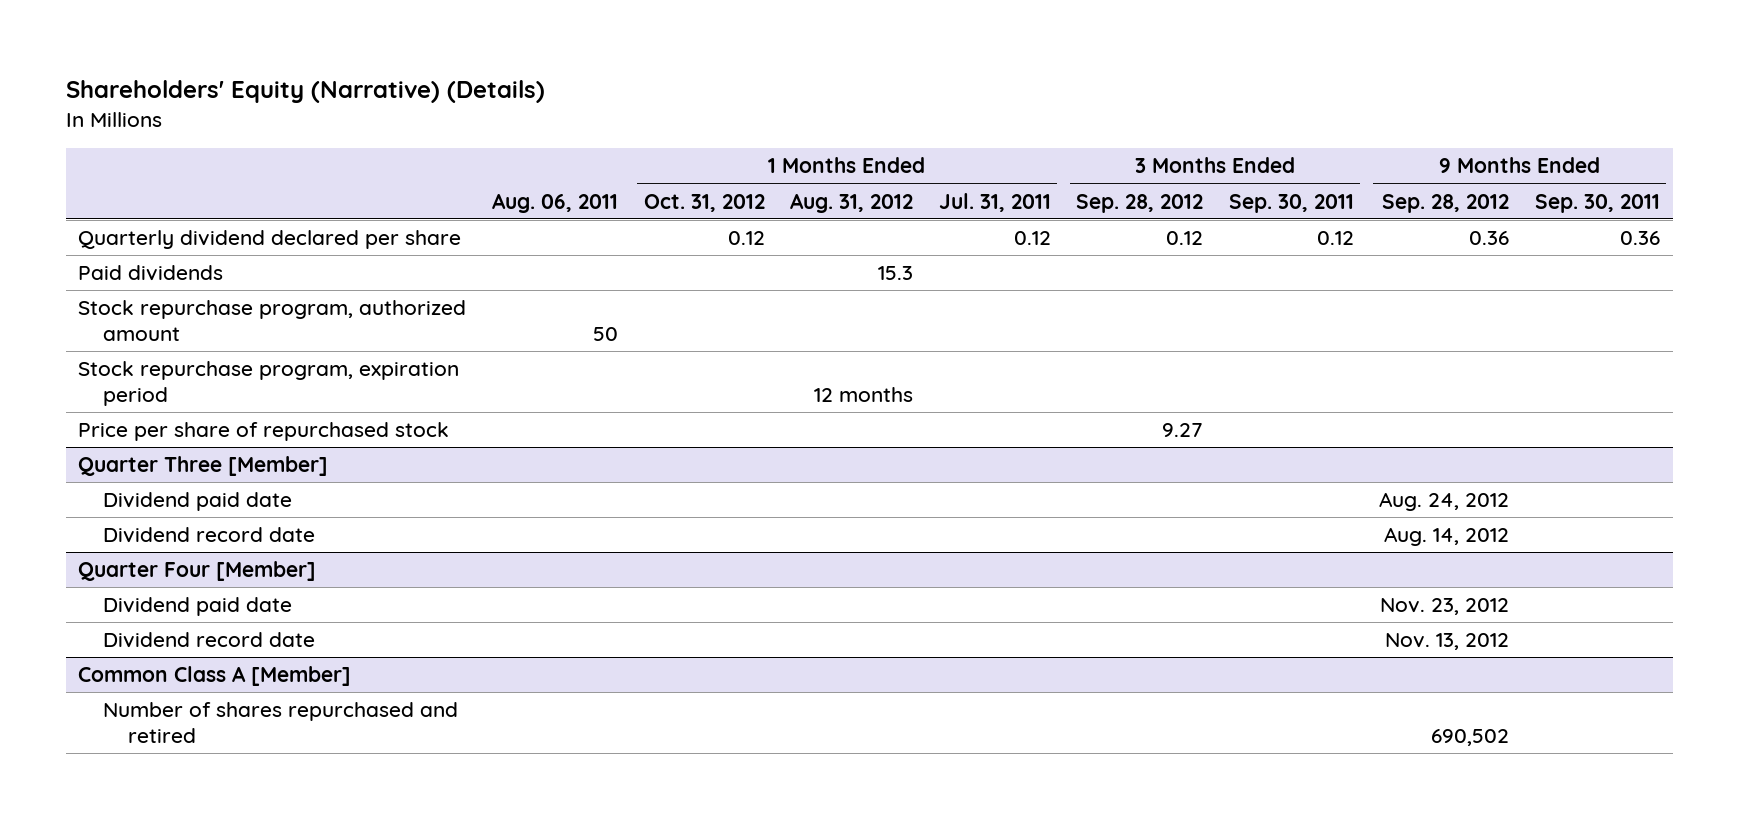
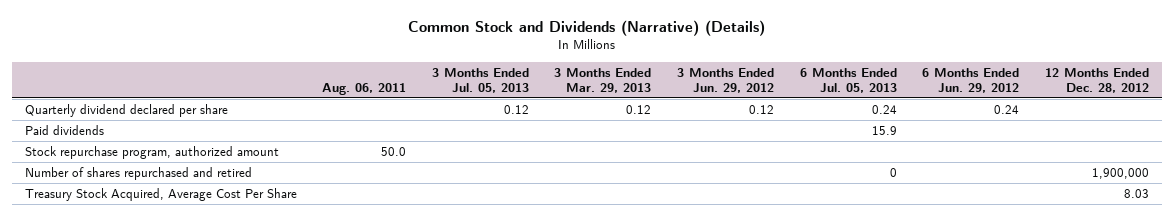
- Shareholders' Equity (Narrative) (Details)
+ Common Stock and Dividends (Narrative) (Details)
- | Aug. 06, 2011 | 1 Months Ended Oct. 31, 2012 | 1 Months Ended Aug. 31, 2012 | 1 Months Ended Jul. 31, 2011 | 3 Months Ended Sep. 28, 2012 | 3 Months Ended Sep. 30, 2011 | 9 Months Ended Sep. 28, 2012 | 9 Months Ended Sep. 30, 2011
+ | Aug. 06, 2011 | 3 Months Ended Jul. 05, 2013 | 3 Months Ended Mar. 29, 2013 | 3 Months Ended Jun. 29, 2012 | 6 Months Ended Jul. 05, 2013 | 6 Months Ended Jun. 29, 2012 | 12 Months Ended Dec. 28, 2012
- Stock repurchase program, authorized amount | 50 | | | | | | |
- Stock repurchase program, expiration period | | | 12 months | | | | |
- Price per share of repurchased stock | | | | | 9.27 | | |
- Quarter Three [Member]
- Dividend paid date | | | | | | | Aug. 24, 2012 |
- Dividend record date | | | | | | | Aug. 14, 2012 |
- Quarter Four [Member]
- Dividend paid date | | | | | | | Nov. 23, 2012 |
- Dividend record date | | | | | | | Nov. 13, 2012 |
- Common Class A [Member]
- Number of shares repurchased and retired | | | | | | | 690,502 |
+ Stock repurchase program, authorized amount | 50.0 | | | | | |
+ Number of shares repurchased and retired | | | | | 0 | | 1,900,000
+ Treasury Stock Acquired, Average Cost Per Share | | | | | | | 8.03

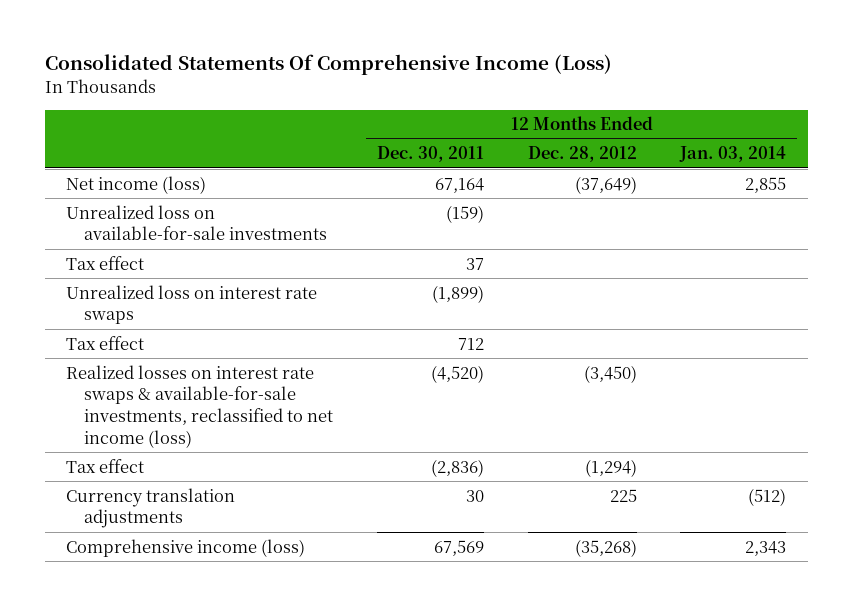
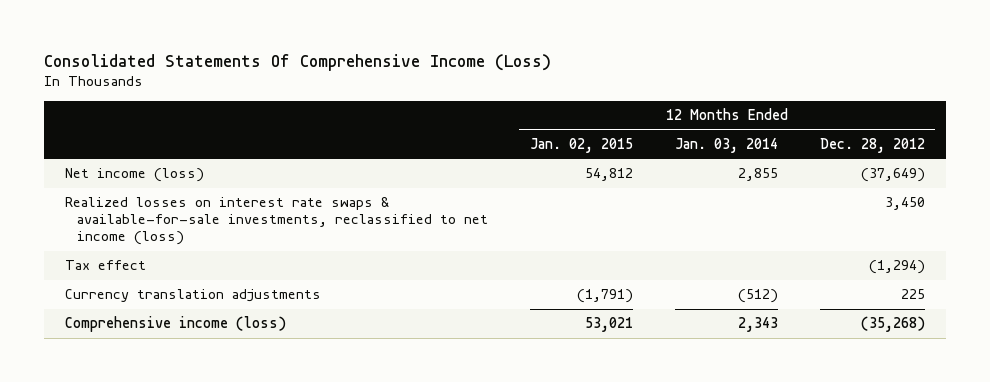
- | 12 Months Ended Dec. 30, 2011 | 12 Months Ended Dec. 28, 2012 | 12 Months Ended Jan. 03, 2014
+ | 12 Months Ended Jan. 02, 2015 | 12 Months Ended Jan. 03, 2014 | 12 Months Ended Dec. 28, 2012
- Unrealized loss on available-for-sale investments | (159) | |
- Tax effect | 37 | |
- Unrealized loss on interest rate swaps | (1,899) | |
- Tax effect | 712 | |
- Realized losses on interest rate swaps & available-for-sale investments, reclassified to net income (loss) | (4,520) | (3,450) |
+ Realized losses on interest rate swaps & available-for-sale investments, reclassified to net income (loss) | | | 3,450

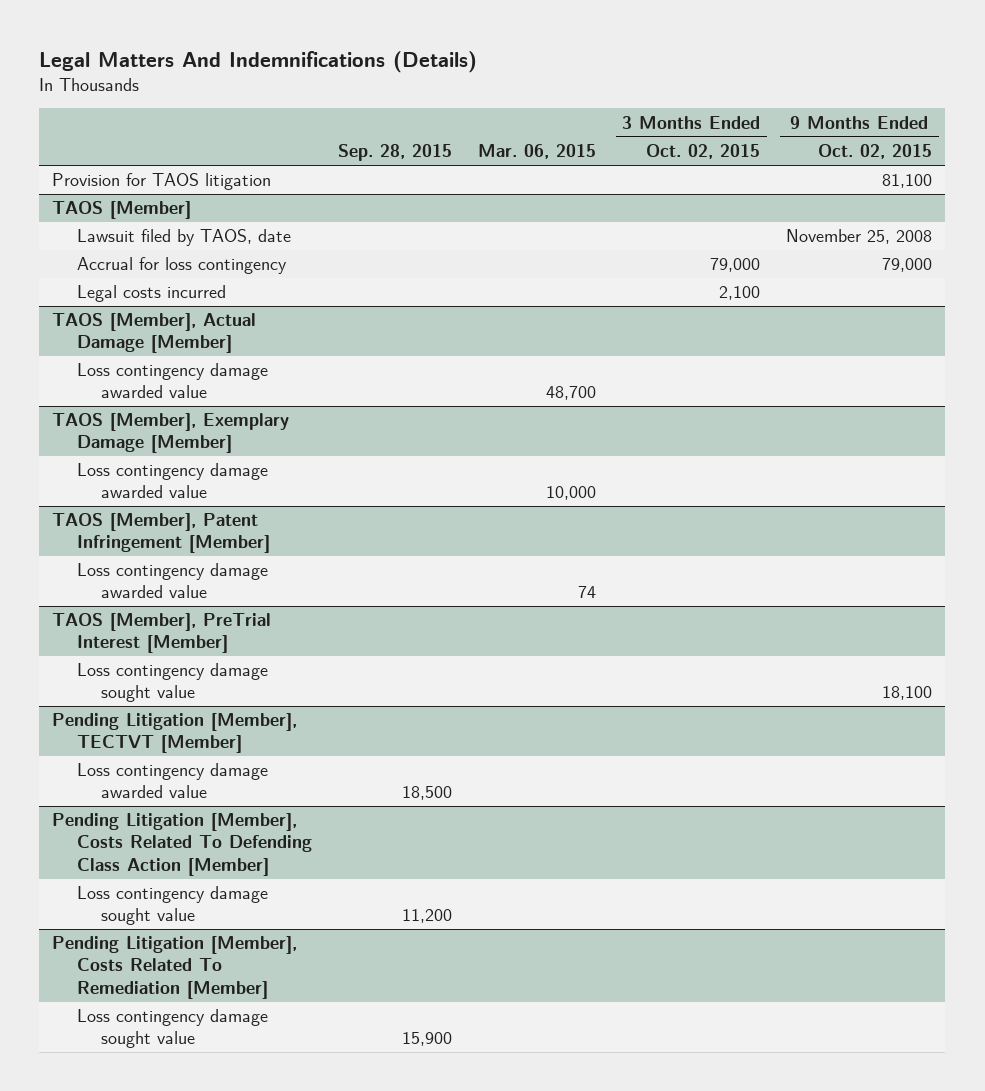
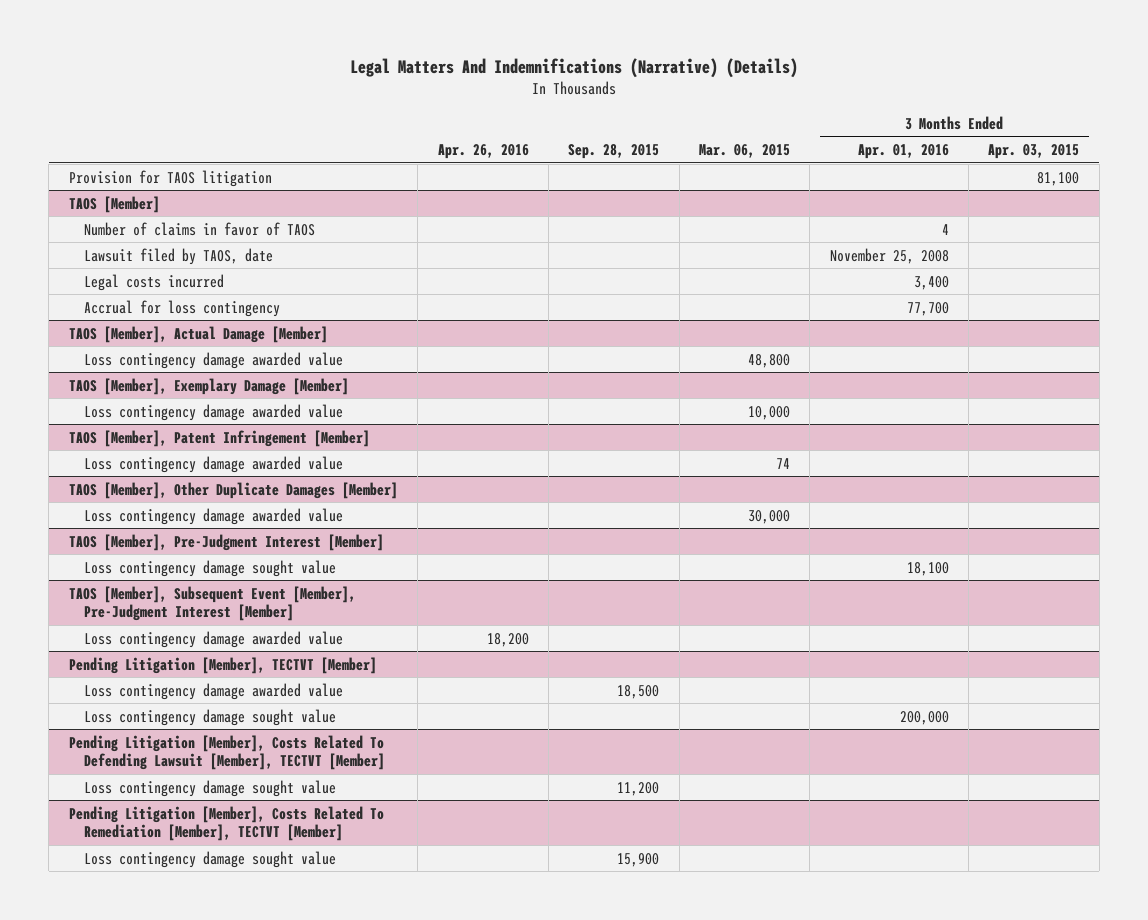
- Legal Matters And Indemnifications (Details)
+ Legal Matters And Indemnifications (Narrative) (Details)
- | Sep. 28, 2015 | Mar. 06, 2015 | 3 Months Ended Oct. 02, 2015 | 9 Months Ended Oct. 02, 2015
+ | Apr. 26, 2016 | Sep. 28, 2015 | Mar. 06, 2015 | 3 Months Ended Apr. 01, 2016 | 3 Months Ended Apr. 03, 2015
@ TAOS [Member]
+ Number of claims in favor of TAOS | | | | 4 |
moved down: Accrual for loss contingency | | | | 77,700 |
@ TAOS [Member], Actual Damage [Member]
- Loss contingency damage awarded value | | 48,700 | |
+ Loss contingency damage awarded value | | | 48,800 | |
- TAOS [Member], PreTrial Interest [Member]
- Loss contingency damage sought value | | | | 18,100
+ TAOS [Member], Other Duplicate Damages [Member]
+ Loss contingency damage awarded value | | | 30,000 | |
+ TAOS [Member], Pre-Judgment Interest [Member]
+ Loss contingency damage sought value | | | | 18,100 |
+ TAOS [Member], Subsequent Event [Member], Pre-Judgment Interest [Member]
+ Loss contingency damage awarded value | 18,200 | | | |
- Pending Litigation [Member], Costs Related To Defending Class Action [Member]
@ Pending Litigation [Member], TECTVT [Member]
+ Loss contingency damage sought value | | | | 200,000 |
+ Pending Litigation [Member], Costs Related To Defending Lawsuit [Member], TECTVT [Member]
- Pending Litigation [Member], Costs Related To Remediation [Member]
+ Pending Litigation [Member], Costs Related To Remediation [Member], TECTVT [Member]

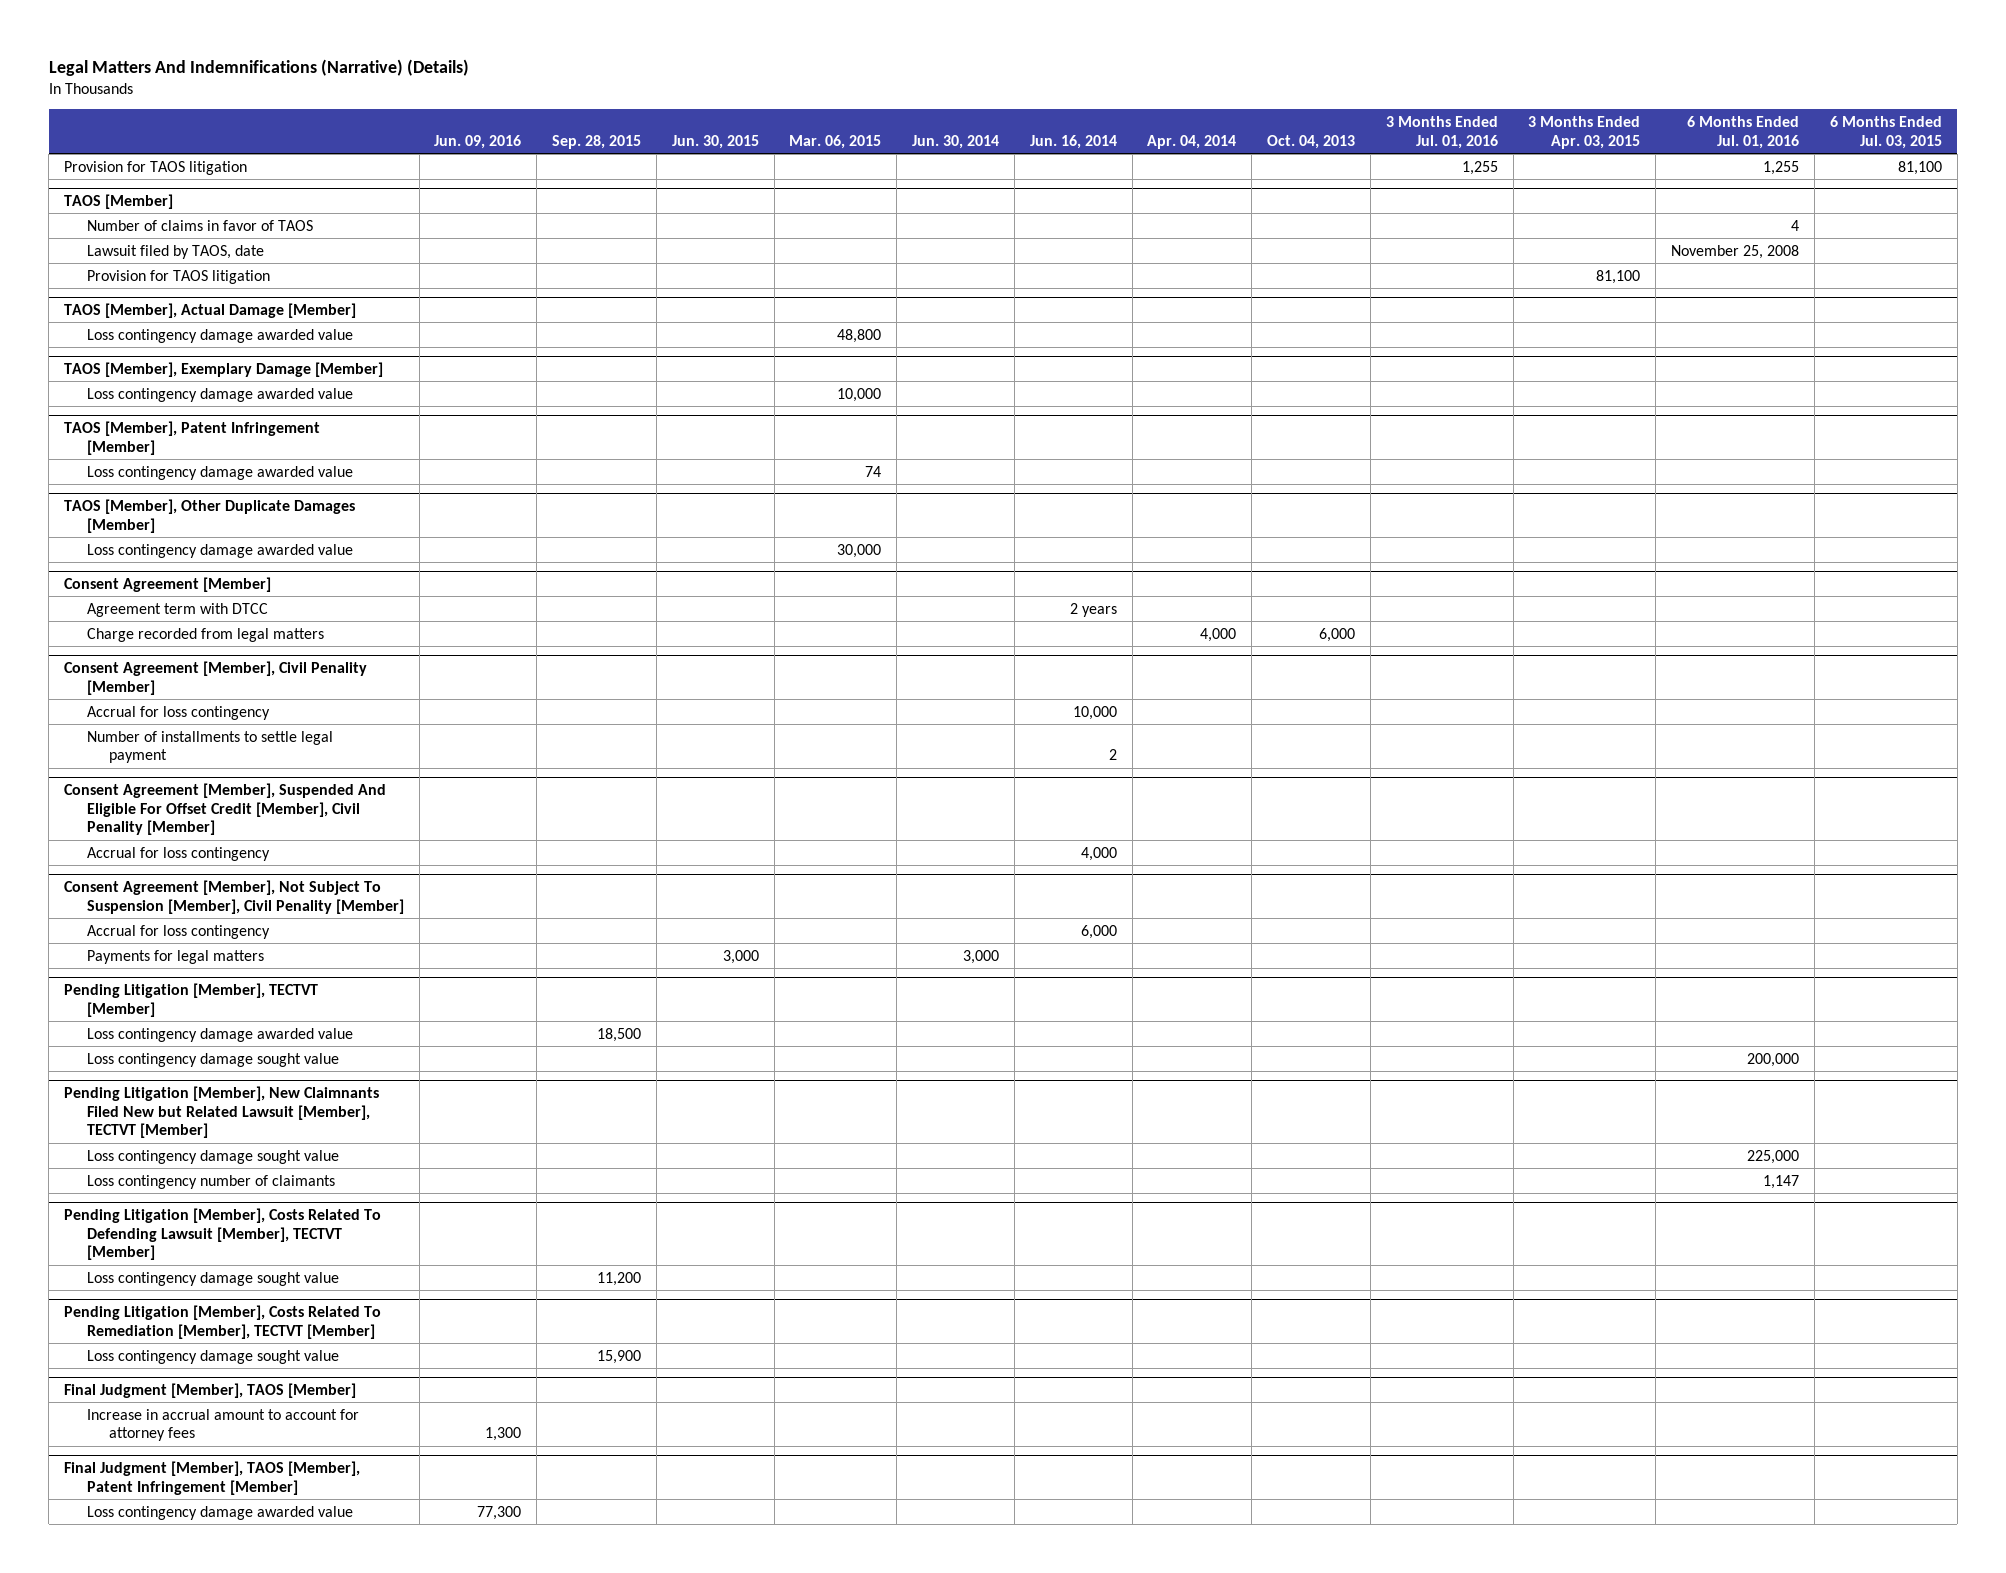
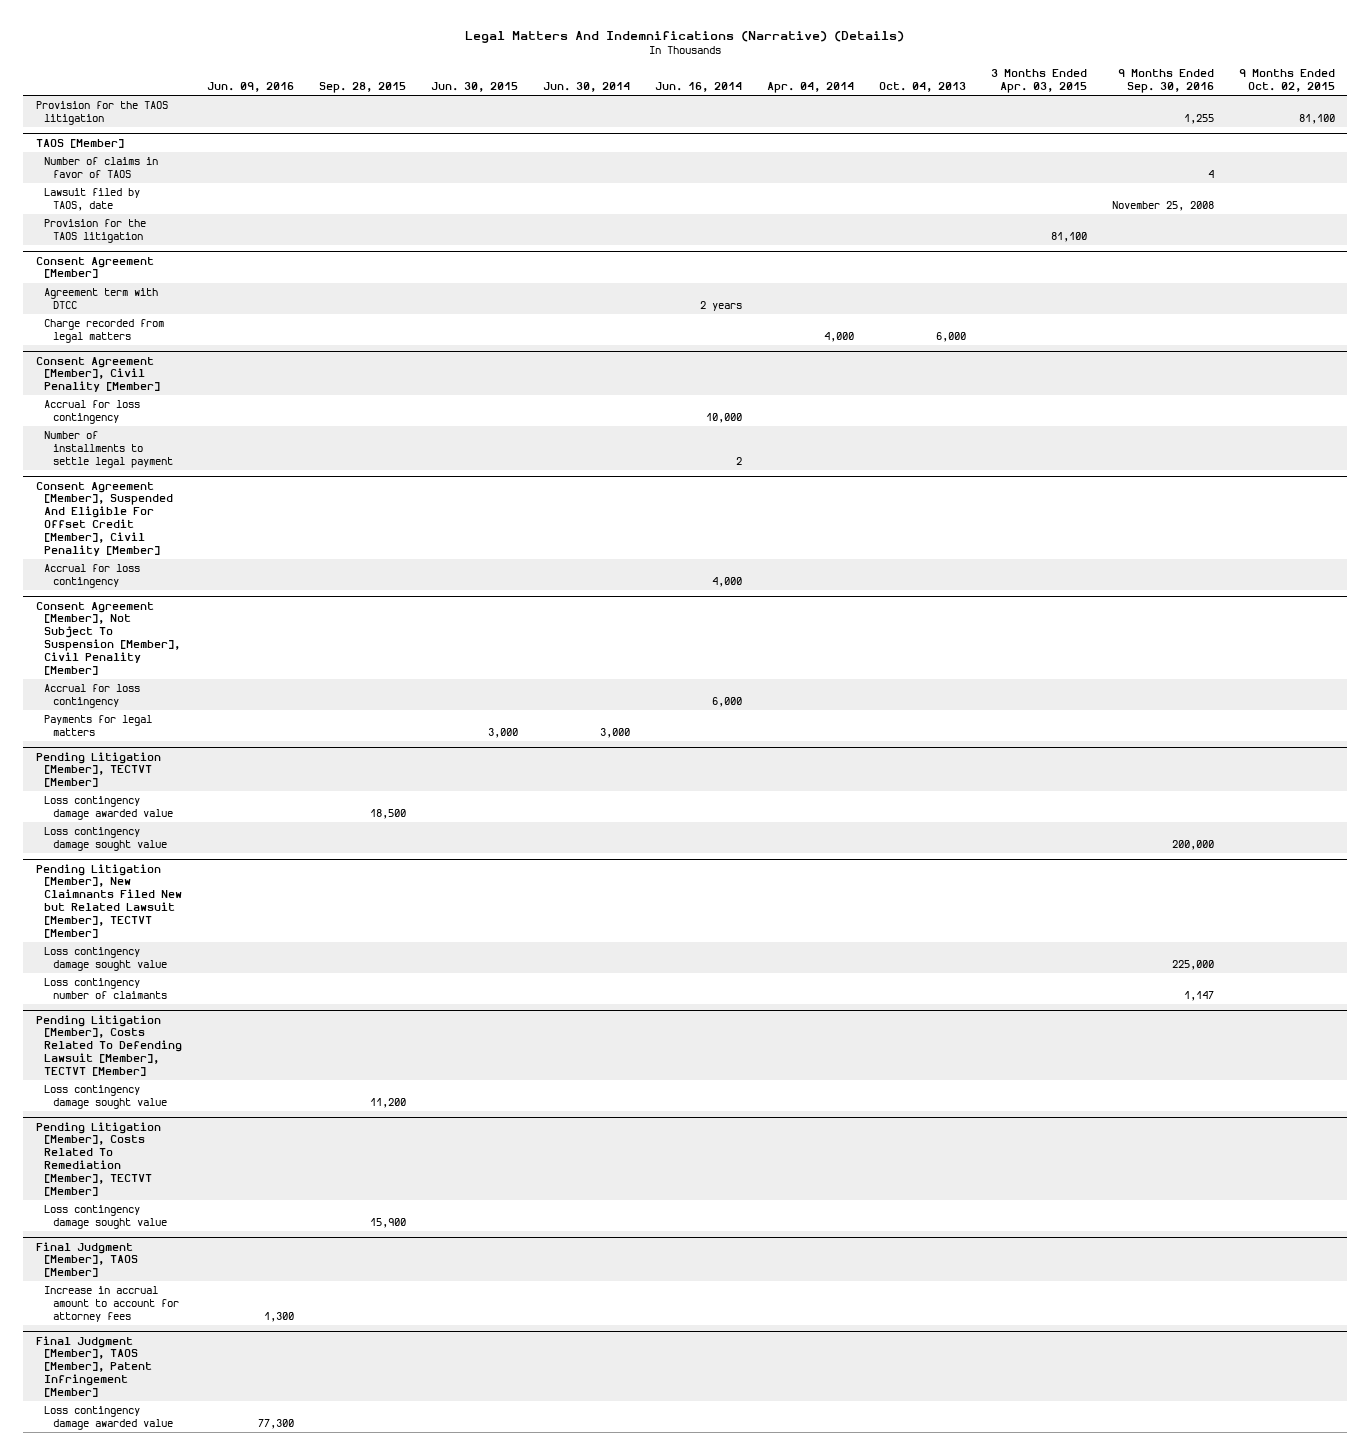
- | Jun. 09, 2016 | Sep. 28, 2015 | Jun. 30, 2015 | Mar. 06, 2015 | Jun. 30, 2014 | Jun. 16, 2014 | Apr. 04, 2014 | Oct. 04, 2013 | 3 Months Ended Jul. 01, 2016 | 3 Months Ended Apr. 03, 2015 | 6 Months Ended Jul. 01, 2016 | 6 Months Ended Jul. 03, 2015
+ | Jun. 09, 2016 | Sep. 28, 2015 | Jun. 30, 2015 | Jun. 30, 2014 | Jun. 16, 2014 | Apr. 04, 2014 | Oct. 04, 2013 | 3 Months Ended Apr. 03, 2015 | 9 Months Ended Sep. 30, 2016 | 9 Months Ended Oct. 02, 2015
- Provision for TAOS litigation | | | | | | | | | 1,255 | | 1,255 | 81,100
+ Provision for the TAOS litigation | | | | | | | | | 1,255 | 81,100
@ TAOS [Member]
- Provision for TAOS litigation | | | | | | | | | | 81,100 | |
- TAOS [Member], Actual Damage [Member]
- Loss contingency damage awarded value | | | | 48,800 | | | | | | | |
- TAOS [Member], Exemplary Damage [Member]
- Loss contingency damage awarded value | | | | 10,000 | | | | | | | |
- TAOS [Member], Patent Infringement [Member]
- Loss contingency damage awarded value | | | | 74 | | | | | | | |
- TAOS [Member], Other Duplicate Damages [Member]
- Loss contingency damage awarded value | | | | 30,000 | | | | | | | |
@ TAOS [Member]
+ Provision for the TAOS litigation | | | | | | | | 81,100 | |

